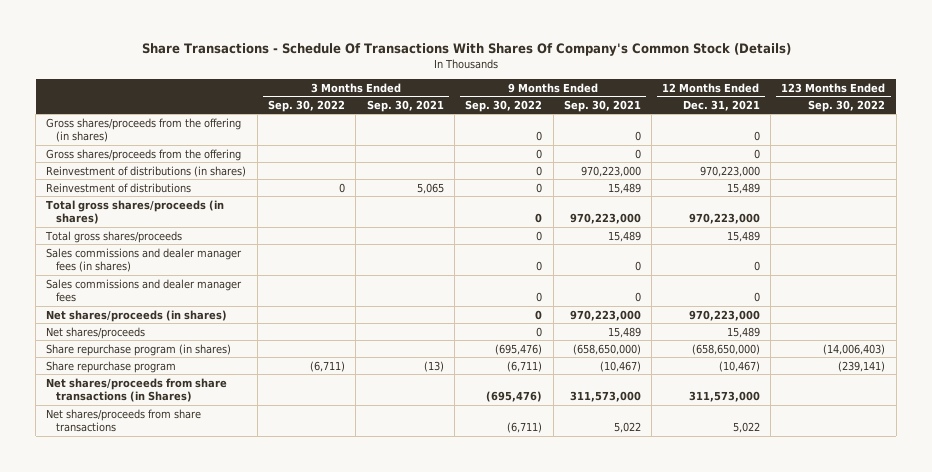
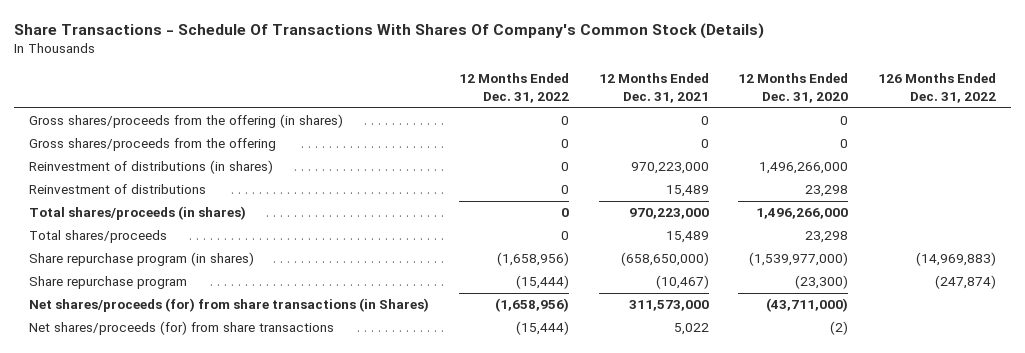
- | 3 Months Ended Sep. 30, 2022 | 3 Months Ended Sep. 30, 2021 | 9 Months Ended Sep. 30, 2022 | 9 Months Ended Sep. 30, 2021 | 12 Months Ended Dec. 31, 2021 | 123 Months Ended Sep. 30, 2022
+ | 12 Months Ended Dec. 31, 2022 | 12 Months Ended Dec. 31, 2021 | 12 Months Ended Dec. 31, 2020 | 126 Months Ended Dec. 31, 2022
- Total gross shares/proceeds (in shares) | | | 0 | 970,223,000 | 970,223,000 |
- Total gross shares/proceeds | | | 0 | 15,489 | 15,489 |
- Sales commissions and dealer manager fees (in shares) | | | 0 | 0 | 0 |
- Sales commissions and dealer manager fees | | | 0 | 0 | 0 |
- Net shares/proceeds (in shares) | | | 0 | 970,223,000 | 970,223,000 |
- Net shares/proceeds | | | 0 | 15,489 | 15,489 |
+ Total shares/proceeds (in shares) | 0 | 970,223,000 | 1,496,266,000 |
+ Total shares/proceeds | 0 | 15,489 | 23,298 |
- Net shares/proceeds from share transactions (in Shares) | | | (695,476) | 311,573,000 | 311,573,000 |
- Net shares/proceeds from share transactions | | | (6,711) | 5,022 | 5,022 |
+ Net shares/proceeds (for) from share transactions (in Shares) | (1,658,956) | 311,573,000 | (43,711,000) |
+ Net shares/proceeds (for) from share transactions | (15,444) | 5,022 | (2) |

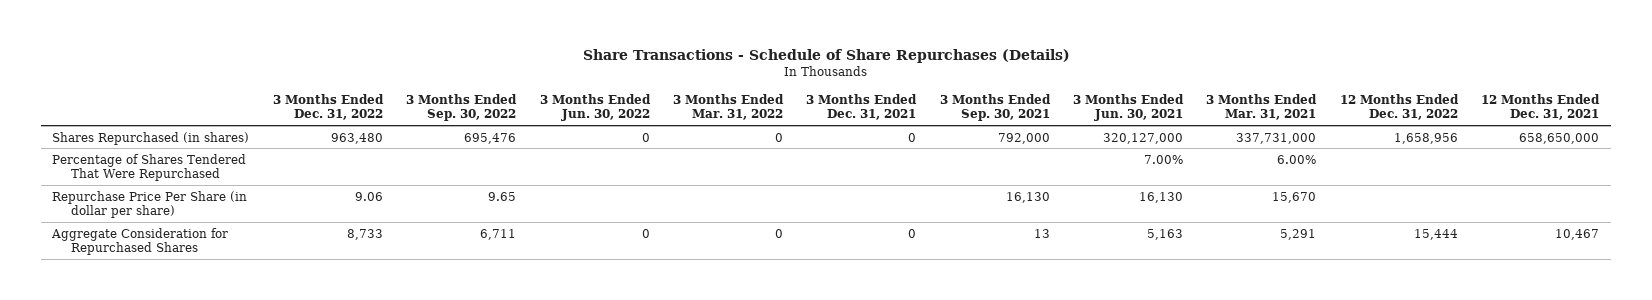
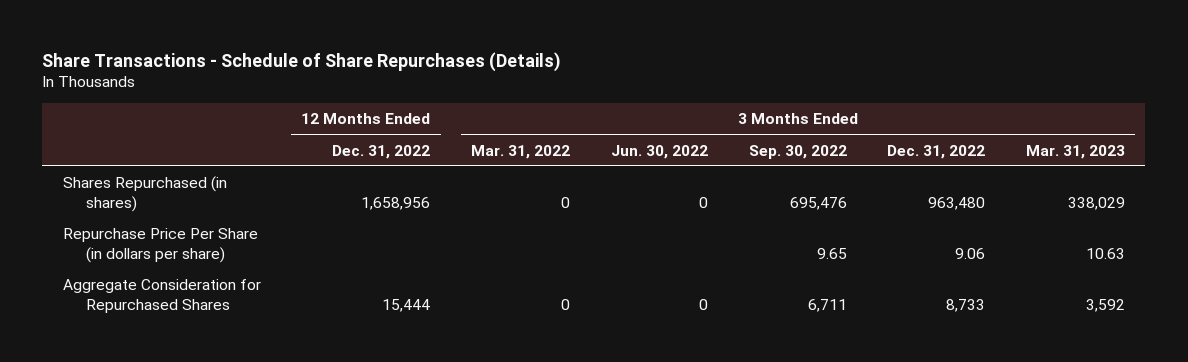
- | 3 Months Ended Dec. 31, 2022 | 3 Months Ended Sep. 30, 2022 | 3 Months Ended Jun. 30, 2022 | 3 Months Ended Mar. 31, 2022 | 3 Months Ended Dec. 31, 2021 | 3 Months Ended Sep. 30, 2021 | 3 Months Ended Jun. 30, 2021 | 3 Months Ended Mar. 31, 2021 | 12 Months Ended Dec. 31, 2022 | 12 Months Ended Dec. 31, 2021
+ | 12 Months Ended Dec. 31, 2022 | 3 Months Ended Mar. 31, 2022 | 3 Months Ended Jun. 30, 2022 | 3 Months Ended Sep. 30, 2022 | 3 Months Ended Dec. 31, 2022 | 3 Months Ended Mar. 31, 2023
- Percentage of Shares Tendered That Were Repurchased | | | | | | | 7.00% | 6.00% | |
- Repurchase Price Per Share (in dollar per share) | 9.06 | 9.65 | | | | 16,130 | 16,130 | 15,670 | |
+ Repurchase Price Per Share (in dollars per share) | | | | 9.65 | 9.06 | 10.63

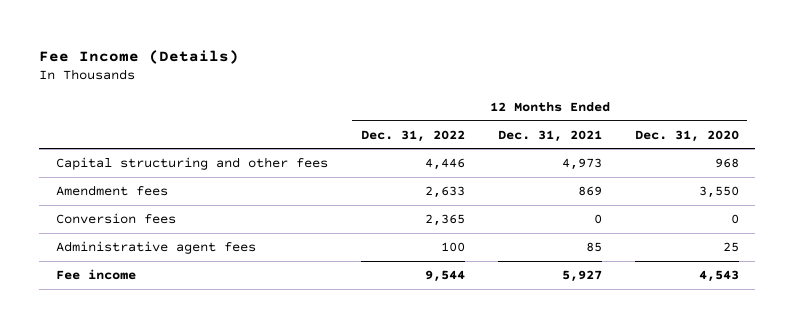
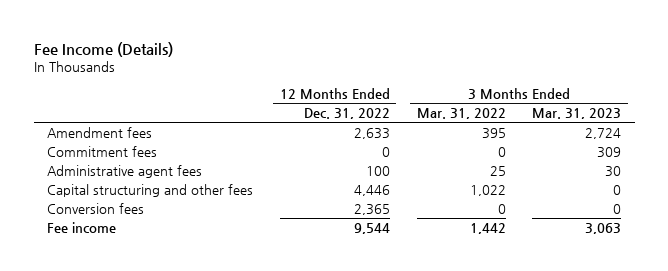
- | 12 Months Ended Dec. 31, 2022 | 12 Months Ended Dec. 31, 2021 | 12 Months Ended Dec. 31, 2020
+ | 12 Months Ended Dec. 31, 2022 | 3 Months Ended Mar. 31, 2022 | 3 Months Ended Mar. 31, 2023
+ Commitment fees | 0 | 0 | 309
moved down: Capital structuring and other fees | 4,446 | 1,022 | 0
moved down: Conversion fees | 2,365 | 0 | 0

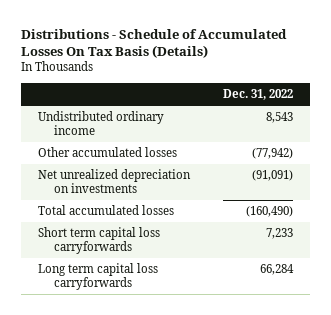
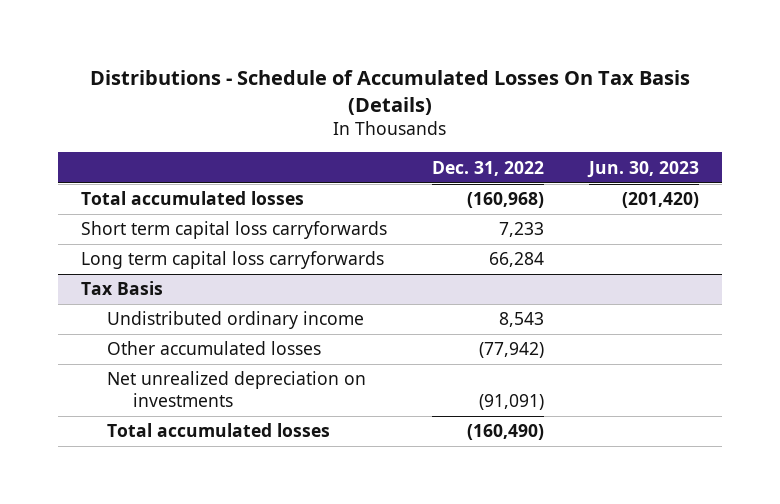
- | Dec. 31, 2022
+ | Dec. 31, 2022 | Jun. 30, 2023
+ Total accumulated losses | (160,968) | (201,420)
moved up: Short term capital loss carryforwards | 7,233 |
moved up: Long term capital loss carryforwards | 66,284 |
+ Tax Basis

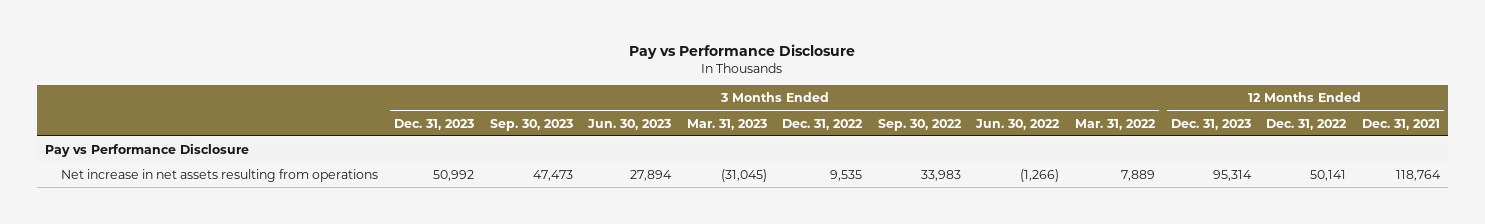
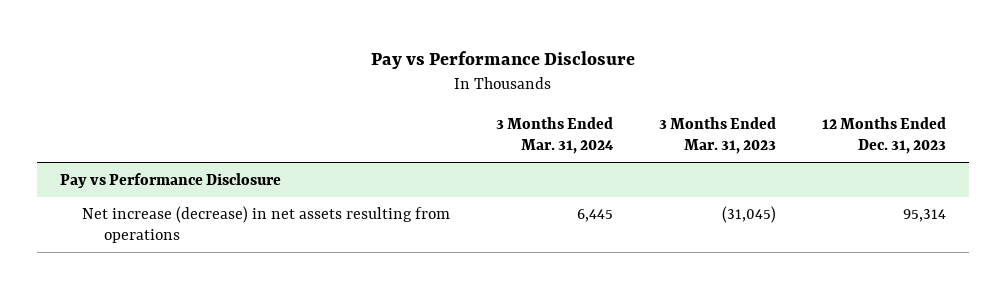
- | 3 Months Ended Dec. 31, 2023 | 3 Months Ended Sep. 30, 2023 | 3 Months Ended Jun. 30, 2023 | 3 Months Ended Mar. 31, 2023 | 3 Months Ended Dec. 31, 2022 | 3 Months Ended Sep. 30, 2022 | 3 Months Ended Jun. 30, 2022 | 3 Months Ended Mar. 31, 2022 | 12 Months Ended Dec. 31, 2023 | 12 Months Ended Dec. 31, 2022 | 12 Months Ended Dec. 31, 2021
+ | 3 Months Ended Mar. 31, 2024 | 3 Months Ended Mar. 31, 2023 | 12 Months Ended Dec. 31, 2023
- Net increase in net assets resulting from operations | 50,992 | 47,473 | 27,894 | (31,045) | 9,535 | 33,983 | (1,266) | 7,889 | 95,314 | 50,141 | 118,764
+ Net increase (decrease) in net assets resulting from operations | 6,445 | (31,045) | 95,314

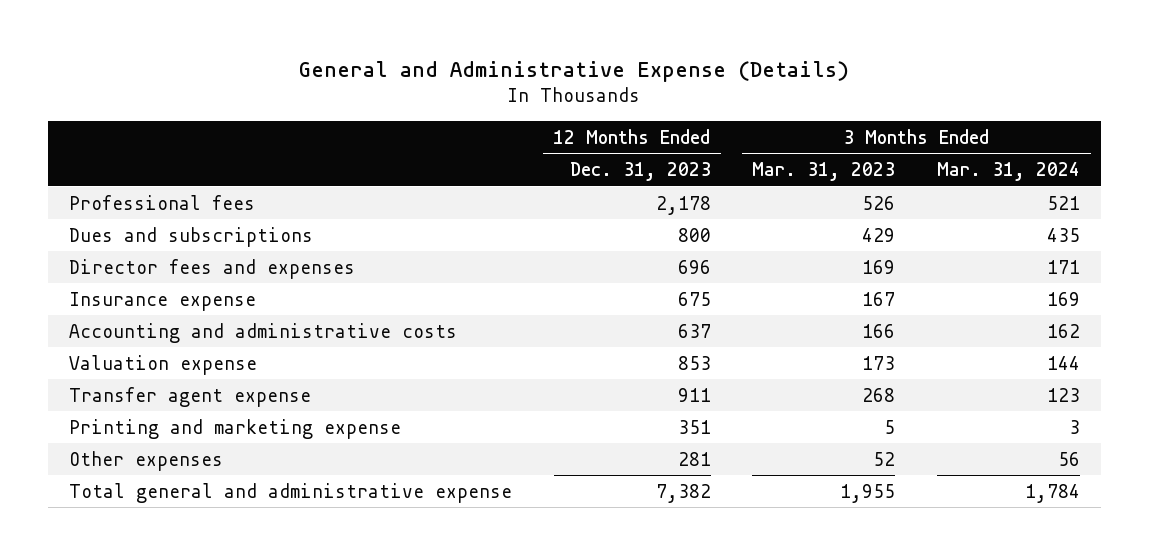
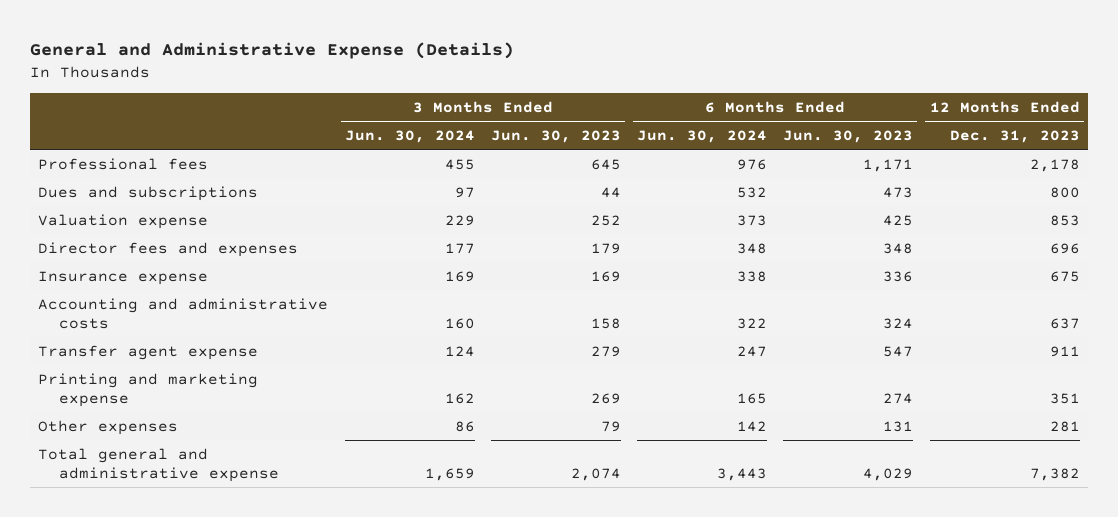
- | 12 Months Ended Dec. 31, 2023 | 3 Months Ended Mar. 31, 2023 | 3 Months Ended Mar. 31, 2024
+ | 3 Months Ended Jun. 30, 2024 | 3 Months Ended Jun. 30, 2023 | 6 Months Ended Jun. 30, 2024 | 6 Months Ended Jun. 30, 2023 | 12 Months Ended Dec. 31, 2023
moved up: Valuation expense | 229 | 252 | 373 | 425 | 853

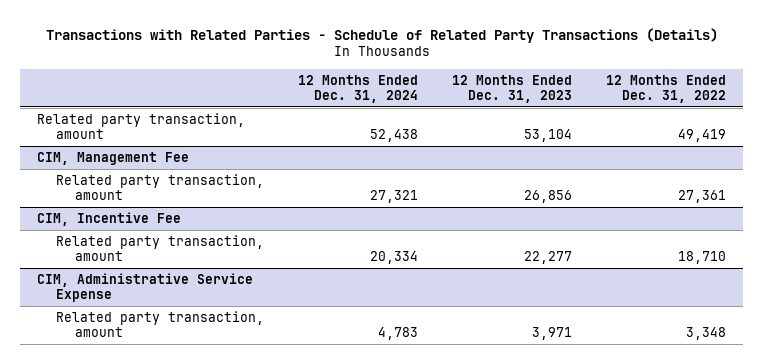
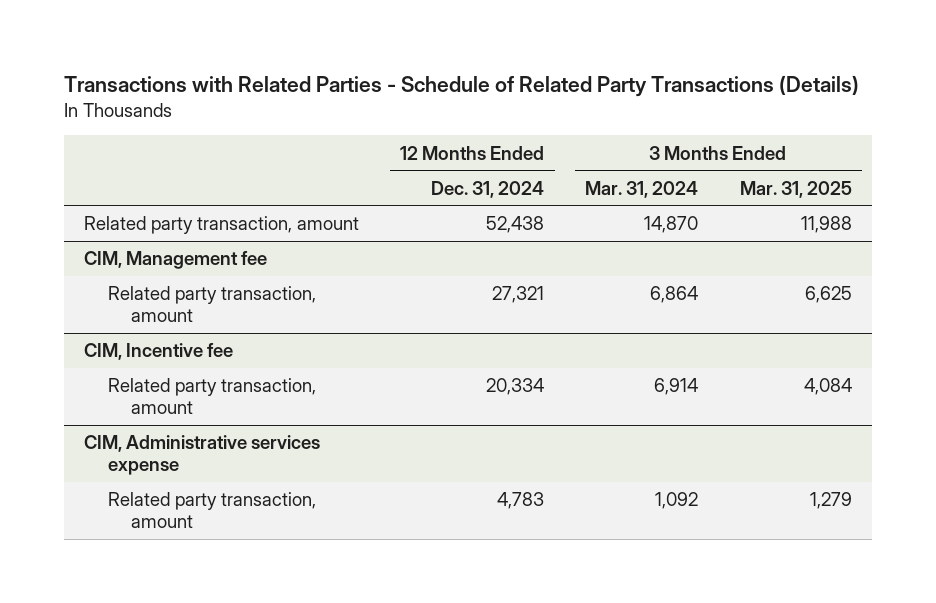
- | 12 Months Ended Dec. 31, 2024 | 12 Months Ended Dec. 31, 2023 | 12 Months Ended Dec. 31, 2022
+ | 12 Months Ended Dec. 31, 2024 | 3 Months Ended Mar. 31, 2024 | 3 Months Ended Mar. 31, 2025
- CIM, Management Fee
+ CIM, Management fee
- CIM, Incentive Fee
+ CIM, Incentive fee
- CIM, Administrative Service Expense
+ CIM, Administrative services expense

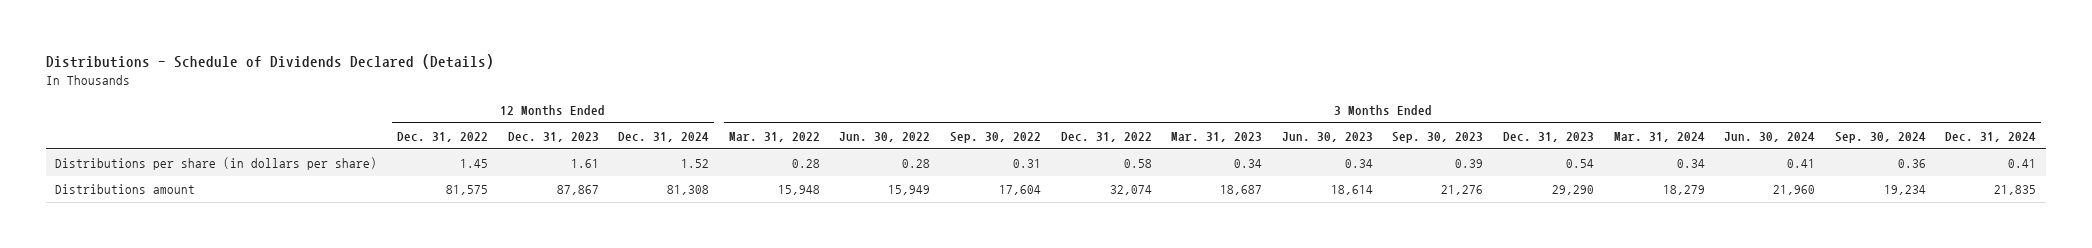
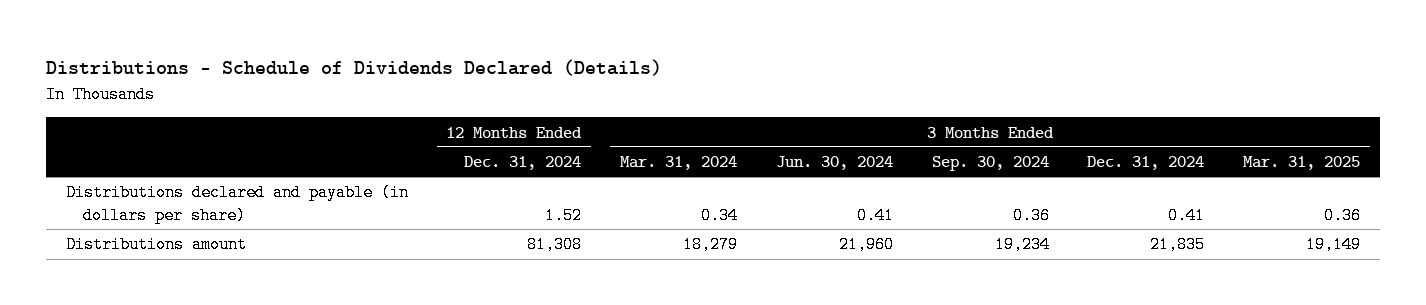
- | 12 Months Ended Dec. 31, 2022 | 12 Months Ended Dec. 31, 2023 | 12 Months Ended Dec. 31, 2024 | 3 Months Ended Mar. 31, 2022 | 3 Months Ended Jun. 30, 2022 | 3 Months Ended Sep. 30, 2022 | 3 Months Ended Dec. 31, 2022 | 3 Months Ended Mar. 31, 2023 | 3 Months Ended Jun. 30, 2023 | 3 Months Ended Sep. 30, 2023 | 3 Months Ended Dec. 31, 2023 | 3 Months Ended Mar. 31, 2024 | 3 Months Ended Jun. 30, 2024 | 3 Months Ended Sep. 30, 2024 | 3 Months Ended Dec. 31, 2024
+ | 12 Months Ended Dec. 31, 2024 | 3 Months Ended Mar. 31, 2024 | 3 Months Ended Jun. 30, 2024 | 3 Months Ended Sep. 30, 2024 | 3 Months Ended Dec. 31, 2024 | 3 Months Ended Mar. 31, 2025
- Distributions per share (in dollars per share) | 1.45 | 1.61 | 1.52 | 0.28 | 0.28 | 0.31 | 0.58 | 0.34 | 0.34 | 0.39 | 0.54 | 0.34 | 0.41 | 0.36 | 0.41
+ Distributions declared and payable (in dollars per share) | 1.52 | 0.34 | 0.41 | 0.36 | 0.41 | 0.36

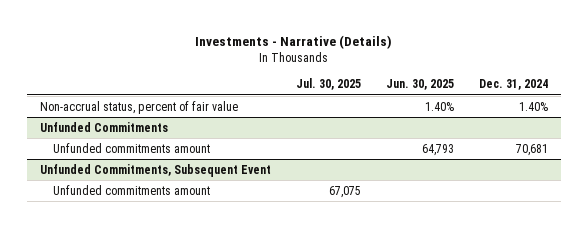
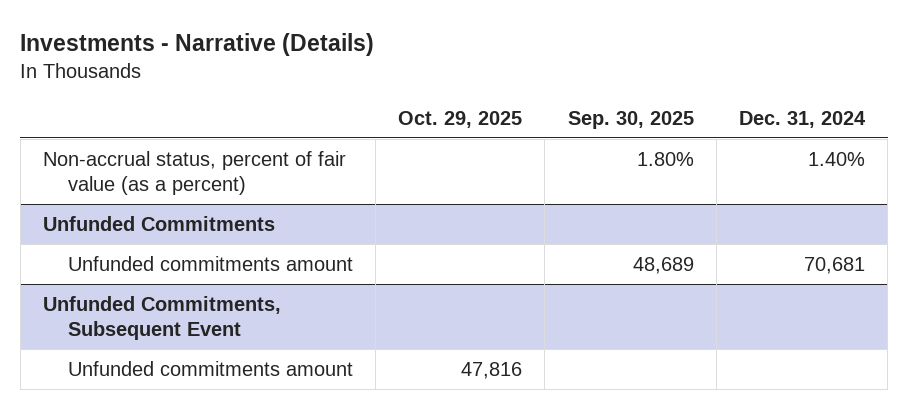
- | Jul. 30, 2025 | Jun. 30, 2025 | Dec. 31, 2024
+ | Oct. 29, 2025 | Sep. 30, 2025 | Dec. 31, 2024
- Non-accrual status, percent of fair value | | 1.40% | 1.40%
+ Non-accrual status, percent of fair value (as a percent) | | 1.80% | 1.40%

